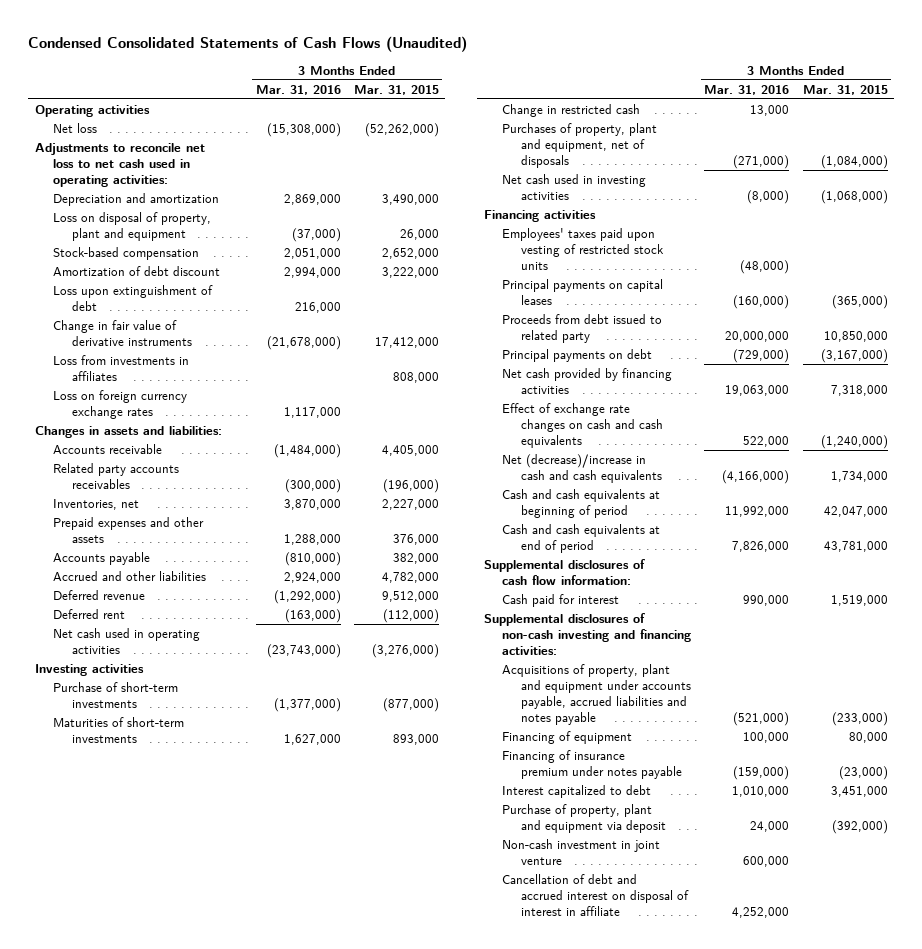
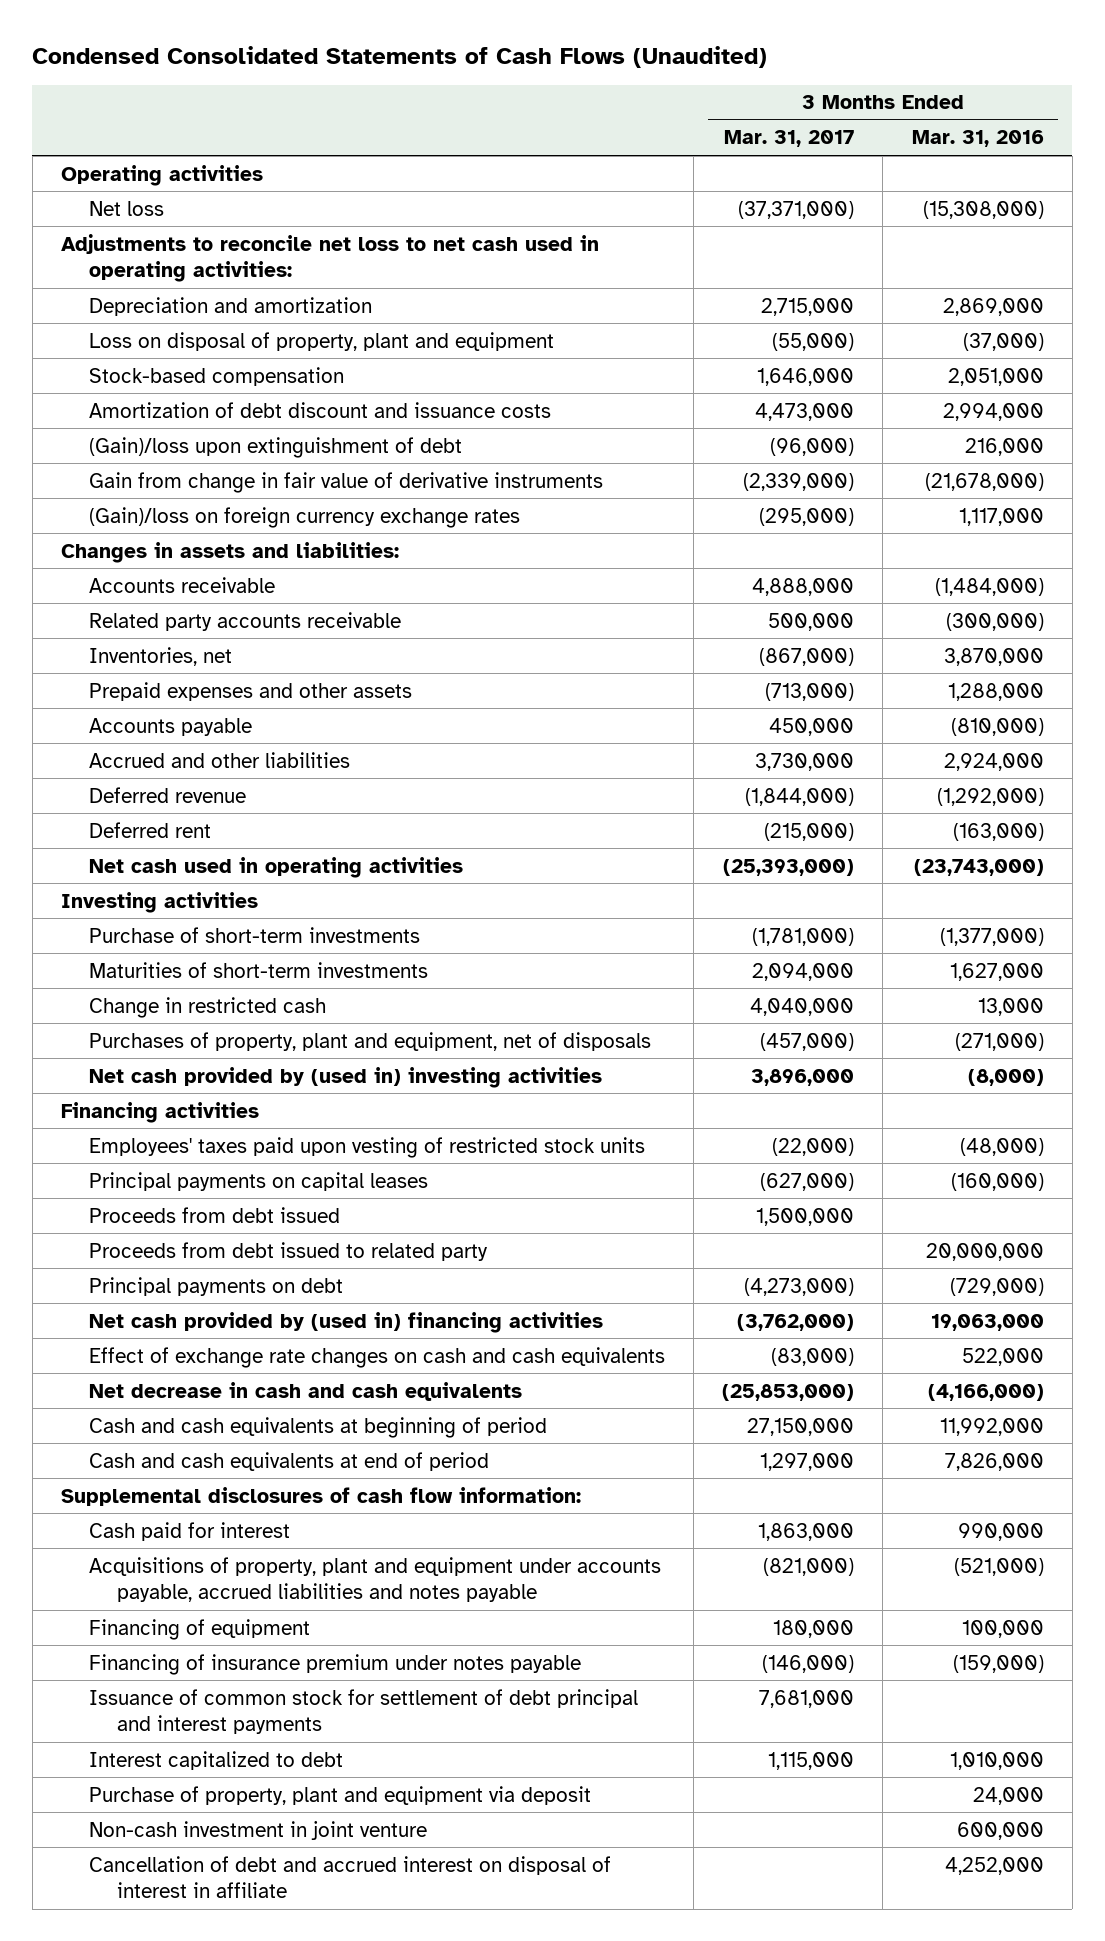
- | 3 Months Ended Mar. 31, 2016 | 3 Months Ended Mar. 31, 2015
+ | 3 Months Ended Mar. 31, 2017 | 3 Months Ended Mar. 31, 2016
- Amortization of debt discount | 2,994,000 | 3,222,000
- Loss upon extinguishment of debt | 216,000 |
- Change in fair value of derivative instruments | (21,678,000) | 17,412,000
- Loss from investments in affiliates | | 808,000
- Loss on foreign currency exchange rates | 1,117,000 |
+ Amortization of debt discount and issuance costs | 4,473,000 | 2,994,000
+ (Gain)/loss upon extinguishment of debt | (96,000) | 216,000
+ Gain from change in fair value of derivative instruments | (2,339,000) | (21,678,000)
+ (Gain)/loss on foreign currency exchange rates | (295,000) | 1,117,000
- Related party accounts receivables | (300,000) | (196,000)
+ Related party accounts receivable | 500,000 | (300,000)
- Net cash used in investing activities | (8,000) | (1,068,000)
+ Net cash provided by (used in) investing activities | 3,896,000 | (8,000)
+ Proceeds from debt issued | 1,500,000 |
- Net cash provided by financing activities | 19,063,000 | 7,318,000
+ Net cash provided by (used in) financing activities | (3,762,000) | 19,063,000
- Net (decrease)/increase in cash and cash equivalents | (4,166,000) | 1,734,000
+ Net decrease in cash and cash equivalents | (25,853,000) | (4,166,000)
- Supplemental disclosures of non-cash investing and financing activities:
+ Issuance of common stock for settlement of debt principal and interest payments | 7,681,000 |

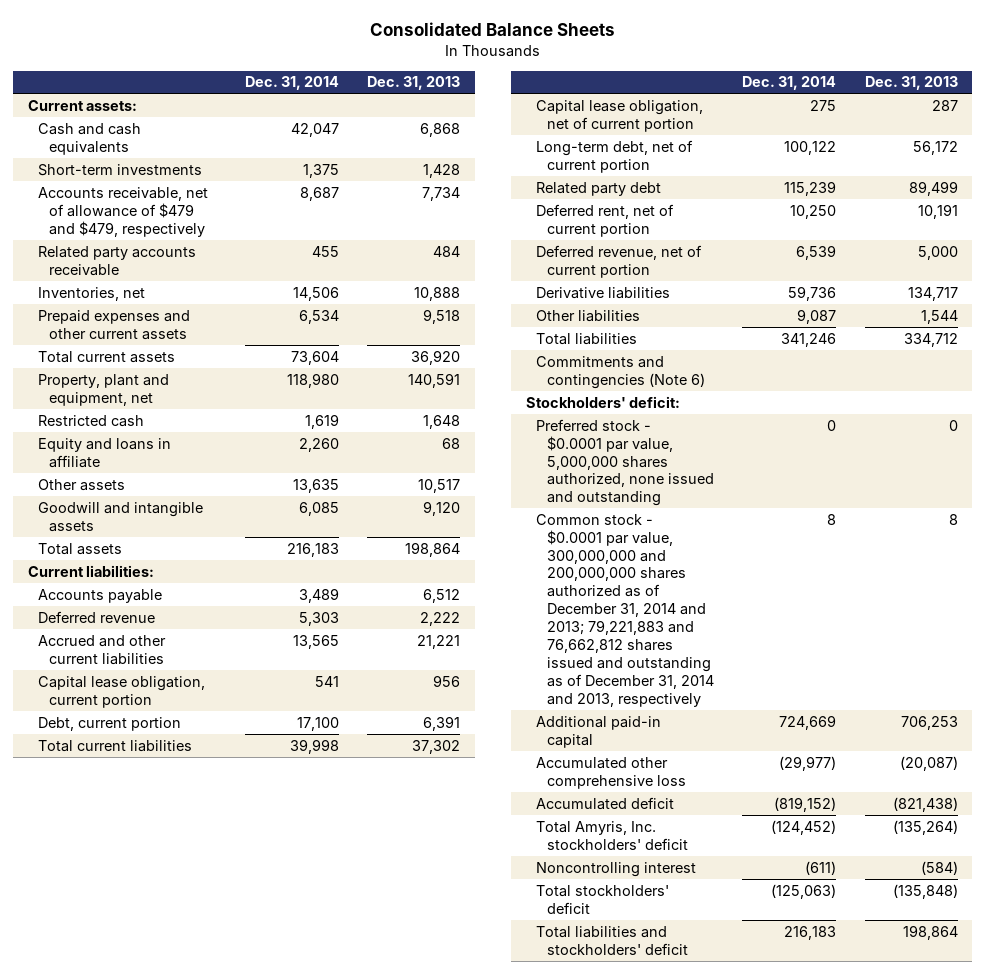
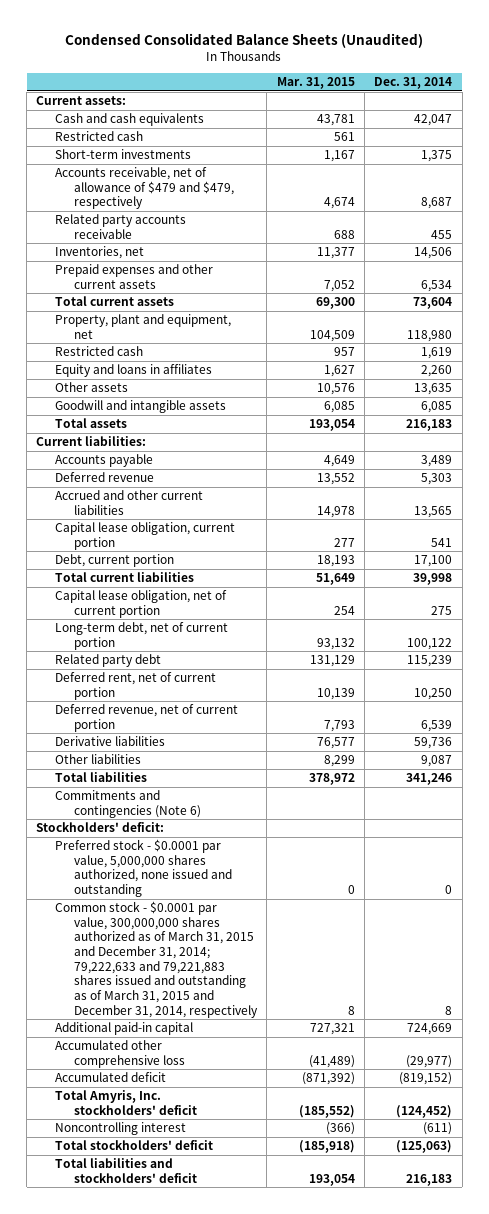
- Consolidated Balance Sheets
+ Condensed Consolidated Balance Sheets (Unaudited)
- | Dec. 31, 2014 | Dec. 31, 2013
+ | Mar. 31, 2015 | Dec. 31, 2014
+ Restricted cash | 561 |
- Equity and loans in affiliate | 2,260 | 68
+ Equity and loans in affiliates | 1,627 | 2,260
- Common stock - $0.0001 par value, 300,000,000 and 200,000,000 shares authorized as of December 31, 2014 and 2013; 79,221,883 and 76,662,812 shares issued and outstanding as of December 31, 2014 and 2013, respectively | 8 | 8
+ Common stock - $0.0001 par value, 300,000,000 shares authorized as of March 31, 2015 and December 31, 2014; 79,222,633 and 79,221,883 shares issued and outstanding as of March 31, 2015 and December 31, 2014, respectively | 8 | 8

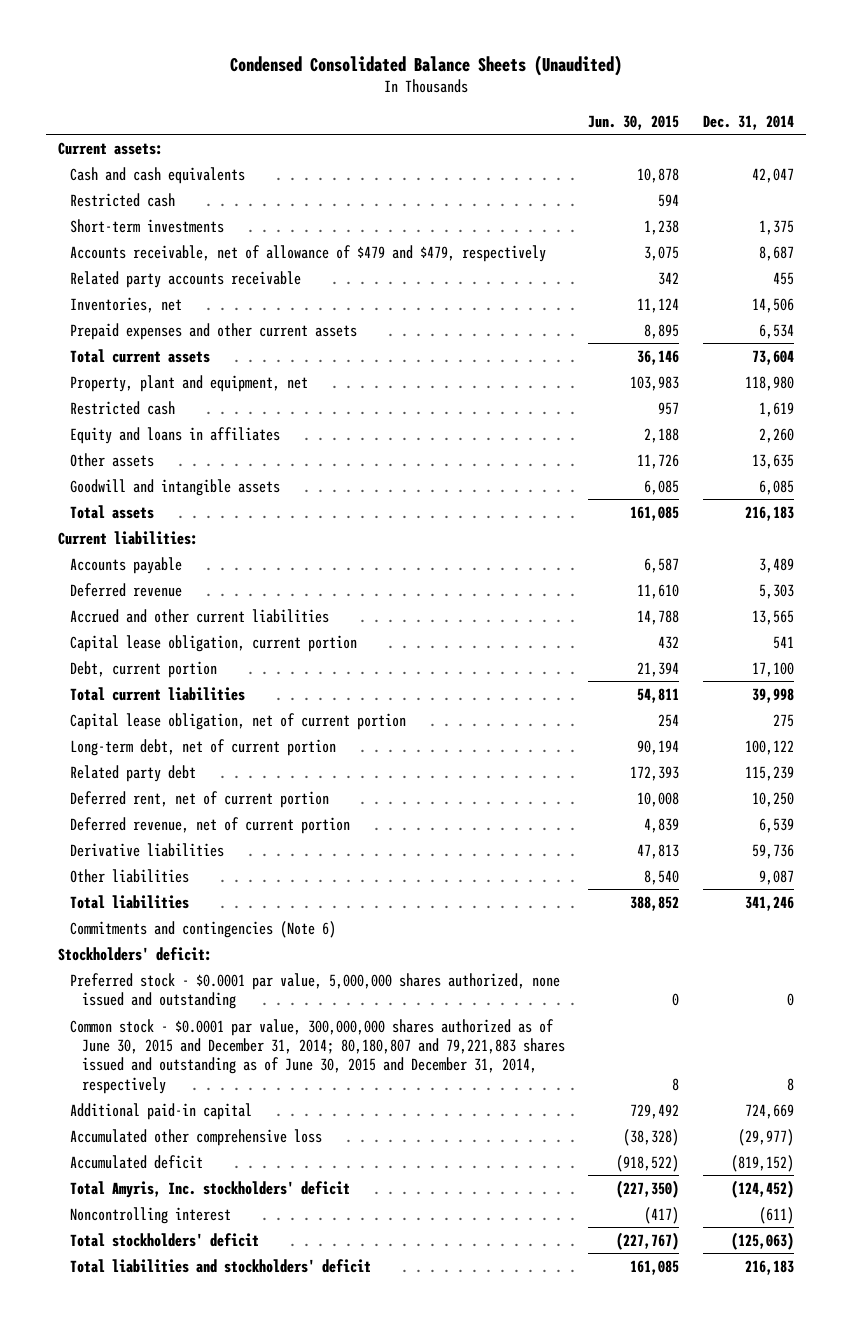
- | Mar. 31, 2015 | Dec. 31, 2014
+ | Jun. 30, 2015 | Dec. 31, 2014
- Common stock - $0.0001 par value, 300,000,000 shares authorized as of March 31, 2015 and December 31, 2014; 79,222,633 and 79,221,883 shares issued and outstanding as of March 31, 2015 and December 31, 2014, respectively | 8 | 8
+ Common stock - $0.0001 par value, 300,000,000 shares authorized as of June 30, 2015 and December 31, 2014; 80,180,807 and 79,221,883 shares issued and outstanding as of June 30, 2015 and December 31, 2014, respectively | 8 | 8

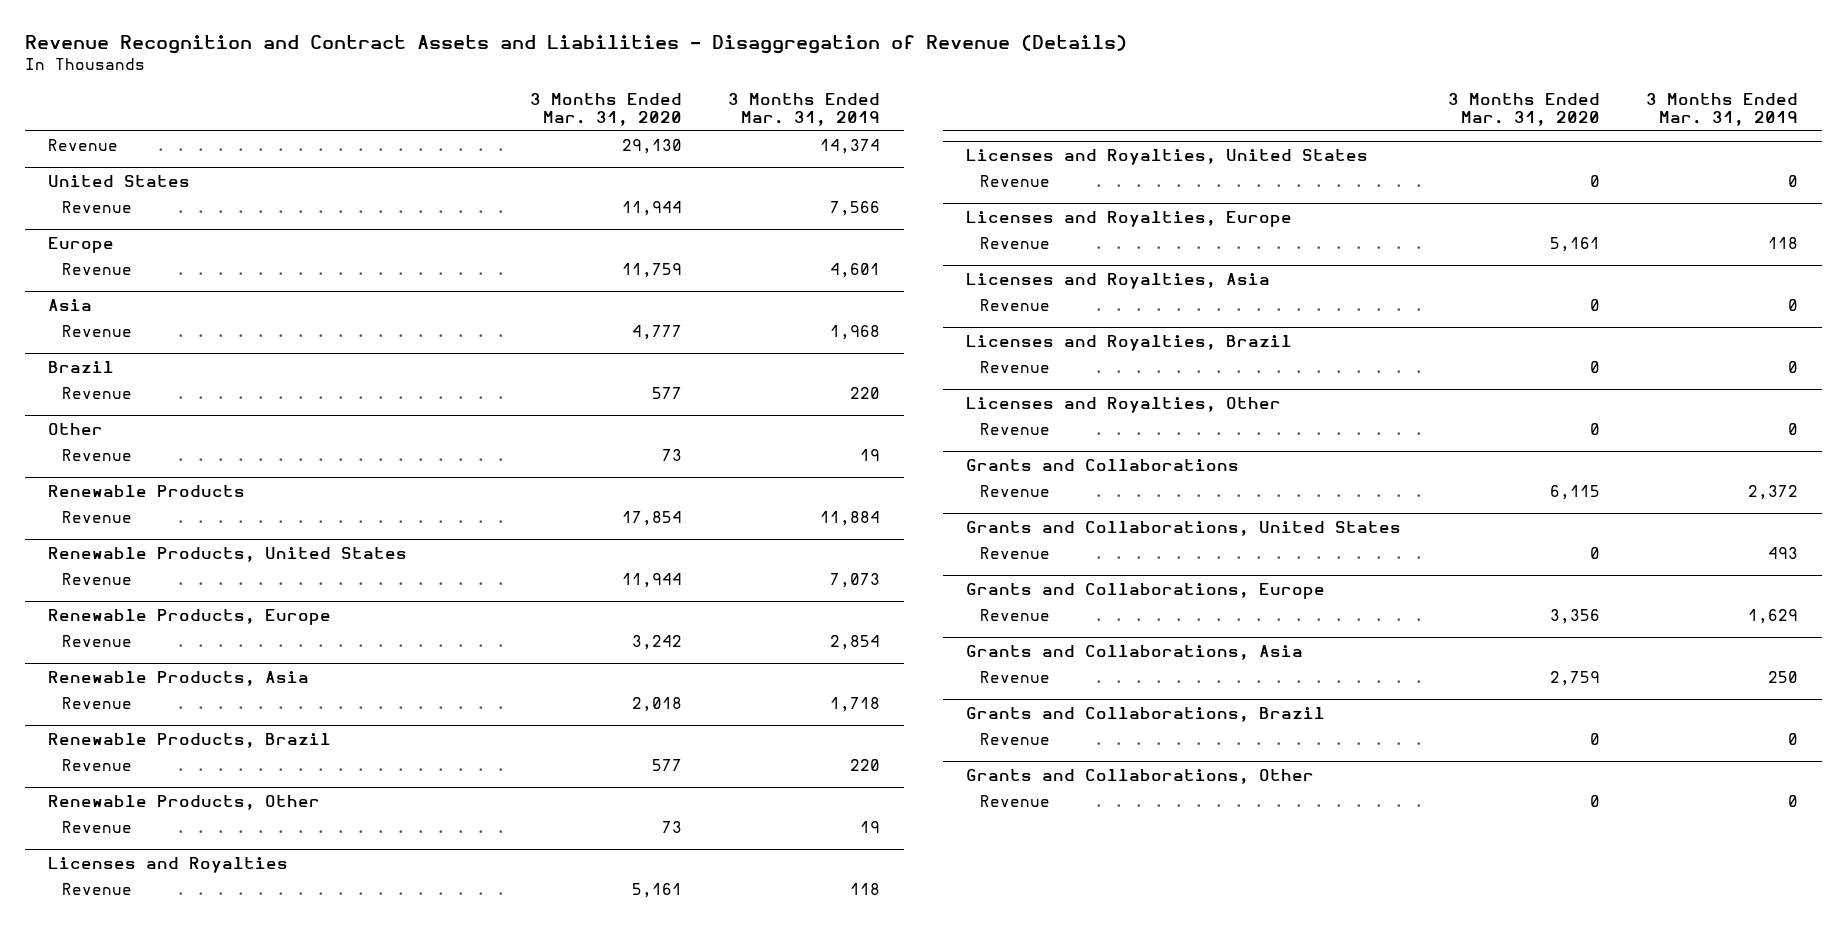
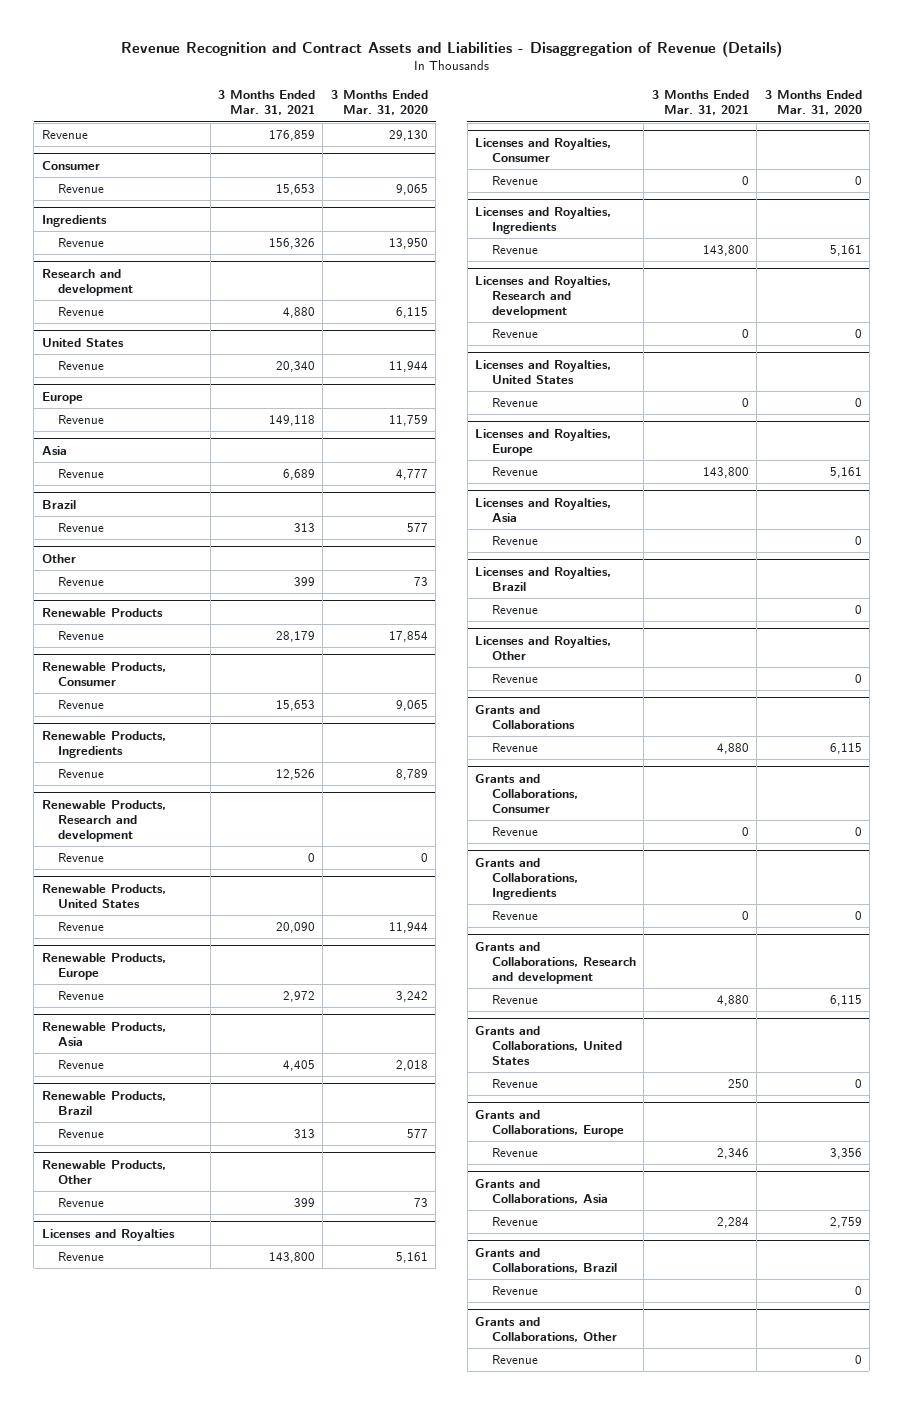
- | 3 Months Ended Mar. 31, 2020 | 3 Months Ended Mar. 31, 2019
+ | 3 Months Ended Mar. 31, 2021 | 3 Months Ended Mar. 31, 2020
+ Consumer
+ Revenue | 15,653 | 9,065
+ Ingredients
+ Revenue | 156,326 | 13,950
+ Research and development
+ Revenue | 4,880 | 6,115
+ Renewable Products, Consumer
+ Revenue | 15,653 | 9,065
+ Renewable Products, Ingredients
+ Revenue | 12,526 | 8,789
+ Renewable Products, Research and development
+ Revenue | 0 | 0
+ Licenses and Royalties, Consumer
+ Revenue | 0 | 0
+ Licenses and Royalties, Ingredients
+ Revenue | 143,800 | 5,161
+ Licenses and Royalties, Research and development
+ Revenue | 0 | 0
+ Grants and Collaborations, Consumer
+ Revenue | 0 | 0
+ Grants and Collaborations, Ingredients
+ Revenue | 0 | 0
+ Grants and Collaborations, Research and development
+ Revenue | 4,880 | 6,115

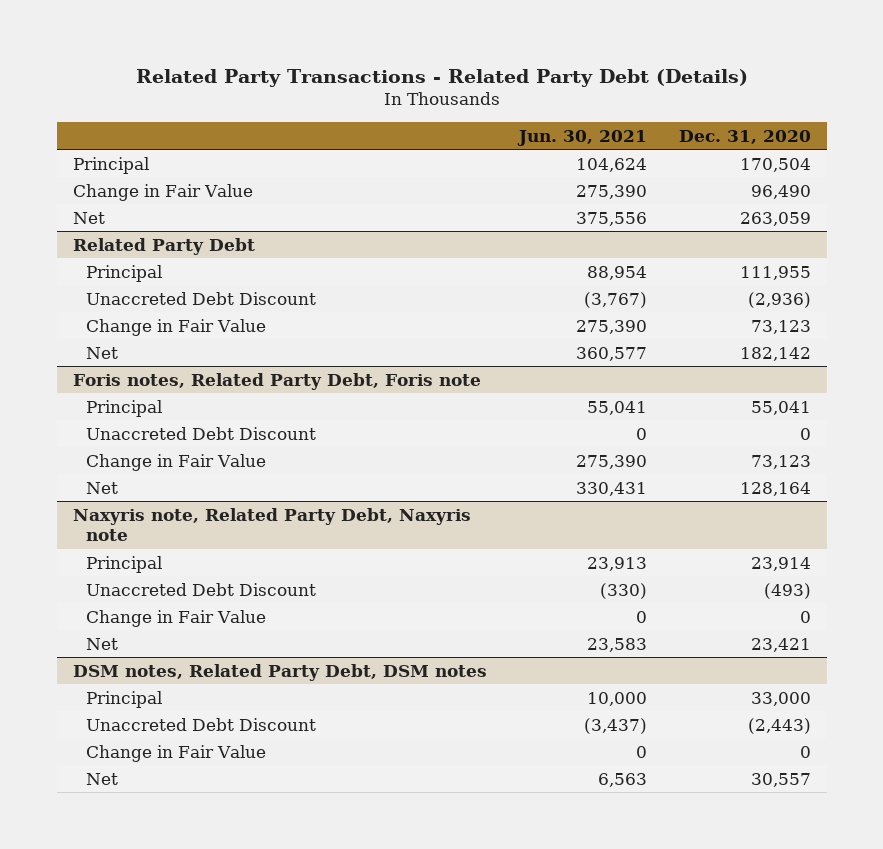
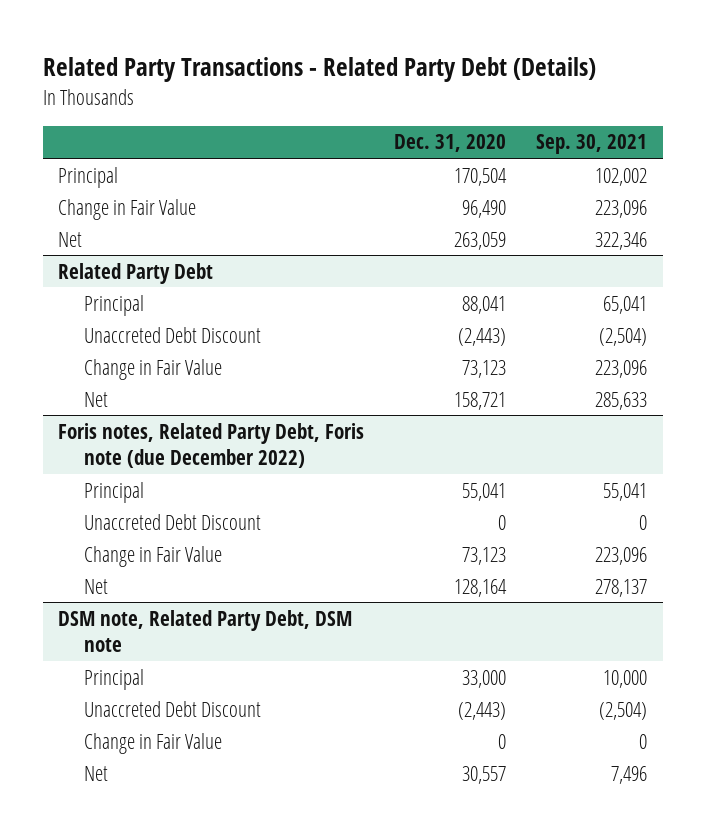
- | Jun. 30, 2021 | Dec. 31, 2020
+ | Dec. 31, 2020 | Sep. 30, 2021
@ Related Party Debt
- Principal | 88,954 | 111,955
- Unaccreted Debt Discount | (3,767) | (2,936)
+ Principal | 88,041 | 65,041
+ Unaccreted Debt Discount | (2,443) | (2,504)
- Net | 360,577 | 182,142
- Foris notes, Related Party Debt, Foris note
@ Related Party Debt
+ Net | 158,721 | 285,633
+ Foris notes, Related Party Debt, Foris note (due December 2022)
- Naxyris note, Related Party Debt, Naxyris note
- Principal | 23,913 | 23,914
- Unaccreted Debt Discount | (330) | (493)
- Change in Fair Value | 0 | 0
- Net | 23,583 | 23,421
- DSM notes, Related Party Debt, DSM notes
+ DSM note, Related Party Debt, DSM note

